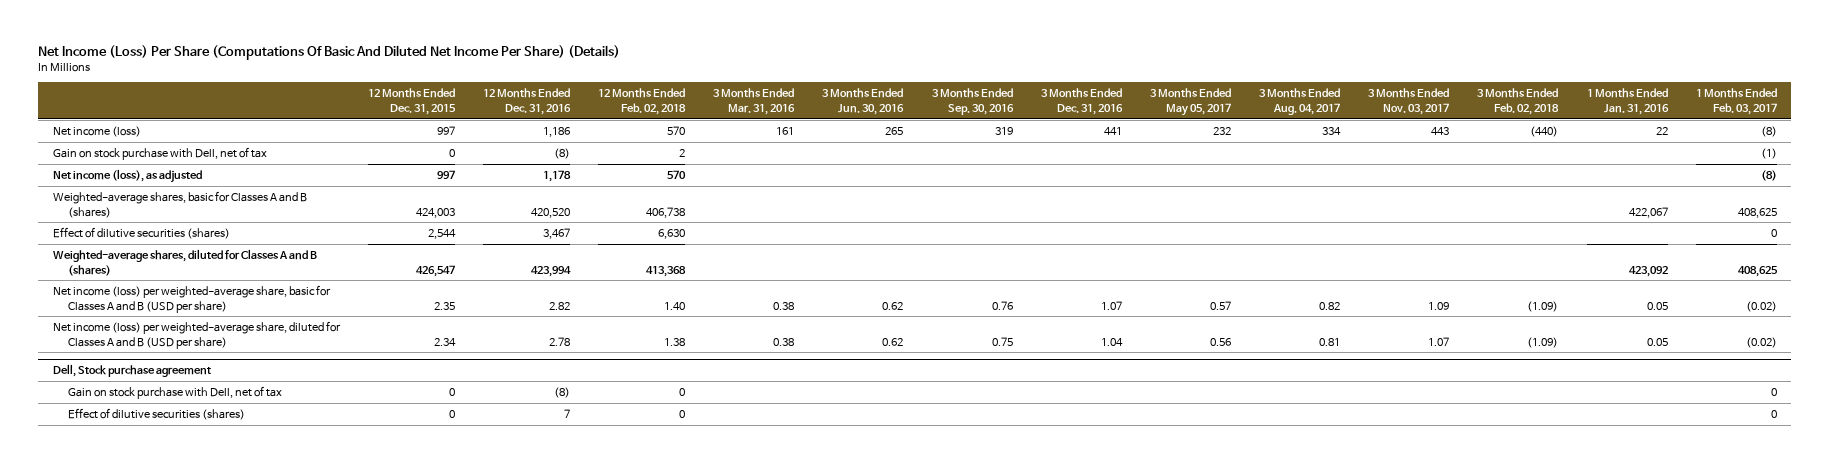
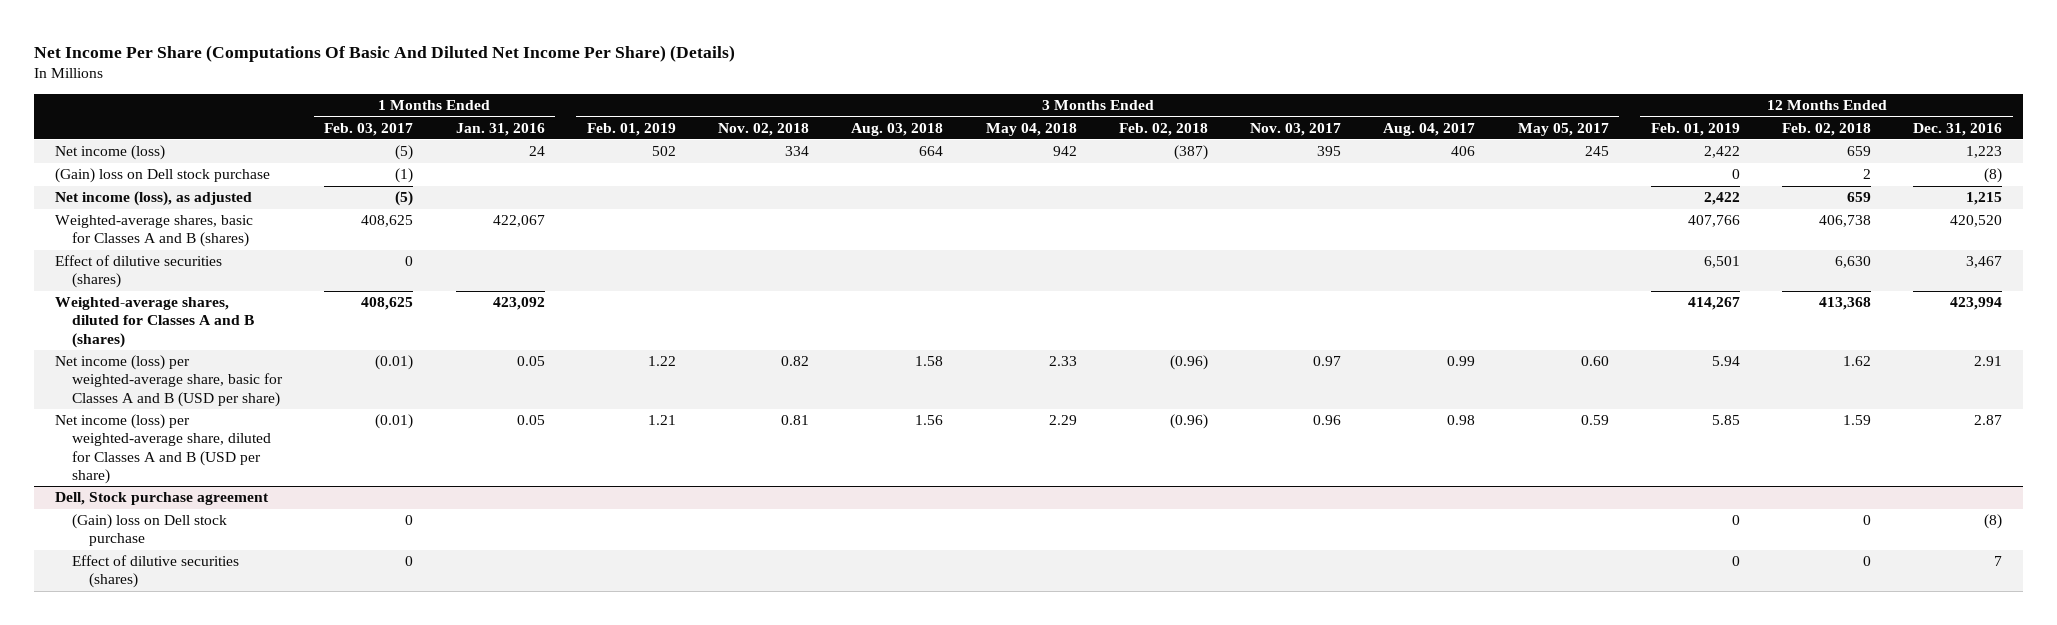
- Net Income (Loss) Per Share (Computations Of Basic And Diluted Net Income Per Share) (Details)
+ Net Income Per Share (Computations Of Basic And Diluted Net Income Per Share) (Details)
- | 12 Months Ended Dec. 31, 2015 | 12 Months Ended Dec. 31, 2016 | 12 Months Ended Feb. 02, 2018 | 3 Months Ended Mar. 31, 2016 | 3 Months Ended Jun. 30, 2016 | 3 Months Ended Sep. 30, 2016 | 3 Months Ended Dec. 31, 2016 | 3 Months Ended May 05, 2017 | 3 Months Ended Aug. 04, 2017 | 3 Months Ended Nov. 03, 2017 | 3 Months Ended Feb. 02, 2018 | 1 Months Ended Jan. 31, 2016 | 1 Months Ended Feb. 03, 2017
+ | 1 Months Ended Feb. 03, 2017 | 1 Months Ended Jan. 31, 2016 | 3 Months Ended Feb. 01, 2019 | 3 Months Ended Nov. 02, 2018 | 3 Months Ended Aug. 03, 2018 | 3 Months Ended May 04, 2018 | 3 Months Ended Feb. 02, 2018 | 3 Months Ended Nov. 03, 2017 | 3 Months Ended Aug. 04, 2017 | 3 Months Ended May 05, 2017 | 12 Months Ended Feb. 01, 2019 | 12 Months Ended Feb. 02, 2018 | 12 Months Ended Dec. 31, 2016
- Net income (loss) | 997 | 1,186 | 570 | 161 | 265 | 319 | 441 | 232 | 334 | 443 | (440) | 22 | (8)
- Gain on stock purchase with Dell, net of tax | 0 | (8) | 2 | | | | | | | | | | (1)
- Net income (loss), as adjusted | 997 | 1,178 | 570 | | | | | | | | | | (8)
+ Net income (loss) | (5) | 24 | 502 | 334 | 664 | 942 | (387) | 395 | 406 | 245 | 2,422 | 659 | 1,223
+ (Gain) loss on Dell stock purchase | (1) | | | | | | | | | | 0 | 2 | (8)
+ Net income (loss), as adjusted | (5) | | | | | | | | | | 2,422 | 659 | 1,215
- Net income (loss) per weighted-average share, basic for Classes A and B (USD per share) | 2.35 | 2.82 | 1.40 | 0.38 | 0.62 | 0.76 | 1.07 | 0.57 | 0.82 | 1.09 | (1.09) | 0.05 | (0.02)
- Net income (loss) per weighted-average share, diluted for Classes A and B (USD per share) | 2.34 | 2.78 | 1.38 | 0.38 | 0.62 | 0.75 | 1.04 | 0.56 | 0.81 | 1.07 | (1.09) | 0.05 | (0.02)
+ Net income (loss) per weighted-average share, basic for Classes A and B (USD per share) | (0.01) | 0.05 | 1.22 | 0.82 | 1.58 | 2.33 | (0.96) | 0.97 | 0.99 | 0.60 | 5.94 | 1.62 | 2.91
+ Net income (loss) per weighted-average share, diluted for Classes A and B (USD per share) | (0.01) | 0.05 | 1.21 | 0.81 | 1.56 | 2.29 | (0.96) | 0.96 | 0.98 | 0.59 | 5.85 | 1.59 | 2.87
@ Dell, Stock purchase agreement
- Gain on stock purchase with Dell, net of tax | 0 | (8) | 0 | | | | | | | | | | 0
+ (Gain) loss on Dell stock purchase | 0 | | | | | | | | | | 0 | 0 | (8)

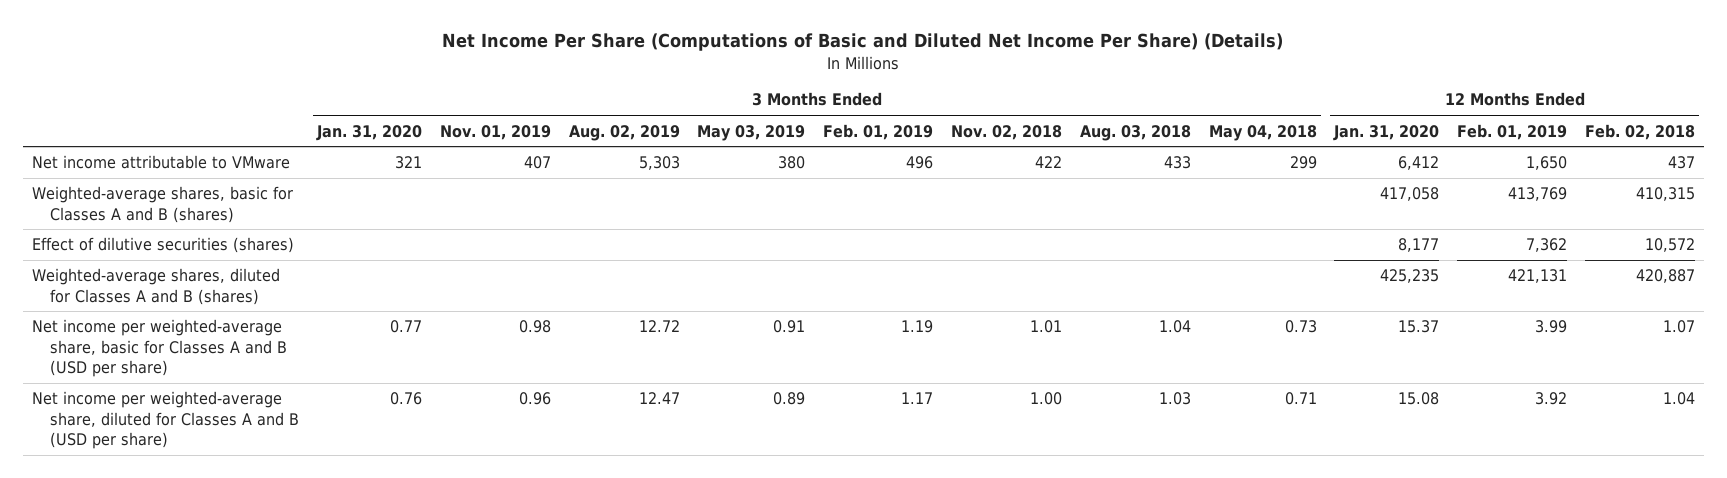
- Net Income Per Share (Computations Of Basic And Diluted Net Income Per Share) (Details)
+ Net Income Per Share (Computations of Basic and Diluted Net Income Per Share) (Details)
- | 1 Months Ended Feb. 03, 2017 | 1 Months Ended Jan. 31, 2016 | 3 Months Ended Feb. 01, 2019 | 3 Months Ended Nov. 02, 2018 | 3 Months Ended Aug. 03, 2018 | 3 Months Ended May 04, 2018 | 3 Months Ended Feb. 02, 2018 | 3 Months Ended Nov. 03, 2017 | 3 Months Ended Aug. 04, 2017 | 3 Months Ended May 05, 2017 | 12 Months Ended Feb. 01, 2019 | 12 Months Ended Feb. 02, 2018 | 12 Months Ended Dec. 31, 2016
+ | 3 Months Ended Jan. 31, 2020 | 3 Months Ended Nov. 01, 2019 | 3 Months Ended Aug. 02, 2019 | 3 Months Ended May 03, 2019 | 3 Months Ended Feb. 01, 2019 | 3 Months Ended Nov. 02, 2018 | 3 Months Ended Aug. 03, 2018 | 3 Months Ended May 04, 2018 | 12 Months Ended Jan. 31, 2020 | 12 Months Ended Feb. 01, 2019 | 12 Months Ended Feb. 02, 2018
- Net income (loss) | (5) | 24 | 502 | 334 | 664 | 942 | (387) | 395 | 406 | 245 | 2,422 | 659 | 1,223
- (Gain) loss on Dell stock purchase | (1) | | | | | | | | | | 0 | 2 | (8)
- Net income (loss), as adjusted | (5) | | | | | | | | | | 2,422 | 659 | 1,215
- Weighted-average shares, basic for Classes A and B (shares) | 408,625 | 422,067 | | | | | | | | | 407,766 | 406,738 | 420,520
- Effect of dilutive securities (shares) | 0 | | | | | | | | | | 6,501 | 6,630 | 3,467
- Weighted-average shares, diluted for Classes A and B (shares) | 408,625 | 423,092 | | | | | | | | | 414,267 | 413,368 | 423,994
- Net income (loss) per weighted-average share, basic for Classes A and B (USD per share) | (0.01) | 0.05 | 1.22 | 0.82 | 1.58 | 2.33 | (0.96) | 0.97 | 0.99 | 0.60 | 5.94 | 1.62 | 2.91
- Net income (loss) per weighted-average share, diluted for Classes A and B (USD per share) | (0.01) | 0.05 | 1.21 | 0.81 | 1.56 | 2.29 | (0.96) | 0.96 | 0.98 | 0.59 | 5.85 | 1.59 | 2.87
- Dell, Stock purchase agreement
- (Gain) loss on Dell stock purchase | 0 | | | | | | | | | | 0 | 0 | (8)
- Effect of dilutive securities (shares) | 0 | | | | | | | | | | 0 | 0 | 7
+ Net income attributable to VMware | 321 | 407 | 5,303 | 380 | 496 | 422 | 433 | 299 | 6,412 | 1,650 | 437
+ Weighted-average shares, basic for Classes A and B (shares) | | | | | | | | | 417,058 | 413,769 | 410,315
+ Effect of dilutive securities (shares) | | | | | | | | | 8,177 | 7,362 | 10,572
+ Weighted-average shares, diluted for Classes A and B (shares) | | | | | | | | | 425,235 | 421,131 | 420,887
+ Net income per weighted-average share, basic for Classes A and B (USD per share) | 0.77 | 0.98 | 12.72 | 0.91 | 1.19 | 1.01 | 1.04 | 0.73 | 15.37 | 3.99 | 1.07
+ Net income per weighted-average share, diluted for Classes A and B (USD per share) | 0.76 | 0.96 | 12.47 | 0.89 | 1.17 | 1.00 | 1.03 | 0.71 | 15.08 | 3.92 | 1.04

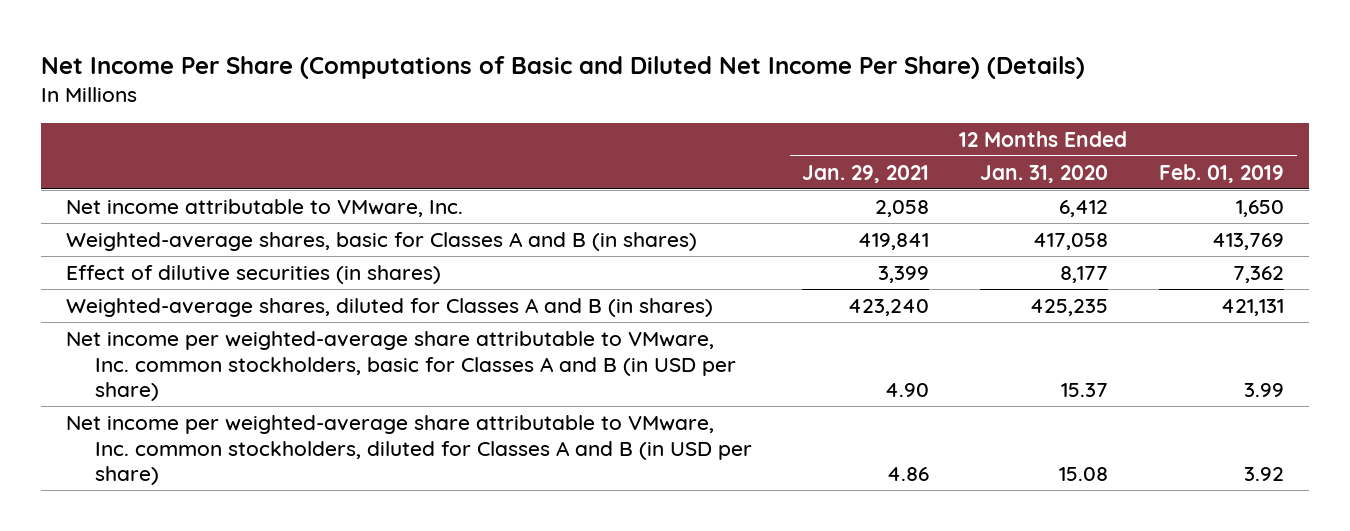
- | 3 Months Ended Jan. 31, 2020 | 3 Months Ended Nov. 01, 2019 | 3 Months Ended Aug. 02, 2019 | 3 Months Ended May 03, 2019 | 3 Months Ended Feb. 01, 2019 | 3 Months Ended Nov. 02, 2018 | 3 Months Ended Aug. 03, 2018 | 3 Months Ended May 04, 2018 | 12 Months Ended Jan. 31, 2020 | 12 Months Ended Feb. 01, 2019 | 12 Months Ended Feb. 02, 2018
+ | 12 Months Ended Jan. 29, 2021 | 12 Months Ended Jan. 31, 2020 | 12 Months Ended Feb. 01, 2019
- Net income attributable to VMware | 321 | 407 | 5,303 | 380 | 496 | 422 | 433 | 299 | 6,412 | 1,650 | 437
- Weighted-average shares, basic for Classes A and B (shares) | | | | | | | | | 417,058 | 413,769 | 410,315
- Effect of dilutive securities (shares) | | | | | | | | | 8,177 | 7,362 | 10,572
- Weighted-average shares, diluted for Classes A and B (shares) | | | | | | | | | 425,235 | 421,131 | 420,887
- Net income per weighted-average share, basic for Classes A and B (USD per share) | 0.77 | 0.98 | 12.72 | 0.91 | 1.19 | 1.01 | 1.04 | 0.73 | 15.37 | 3.99 | 1.07
- Net income per weighted-average share, diluted for Classes A and B (USD per share) | 0.76 | 0.96 | 12.47 | 0.89 | 1.17 | 1.00 | 1.03 | 0.71 | 15.08 | 3.92 | 1.04
+ Net income attributable to VMware, Inc. | 2,058 | 6,412 | 1,650
+ Weighted-average shares, basic for Classes A and B (in shares) | 419,841 | 417,058 | 413,769
+ Effect of dilutive securities (in shares) | 3,399 | 8,177 | 7,362
+ Weighted-average shares, diluted for Classes A and B (in shares) | 423,240 | 425,235 | 421,131
+ Net income per weighted-average share attributable to VMware, Inc. common stockholders, basic for Classes A and B (in USD per share) | 4.90 | 15.37 | 3.99
+ Net income per weighted-average share attributable to VMware, Inc. common stockholders, diluted for Classes A and B (in USD per share) | 4.86 | 15.08 | 3.92

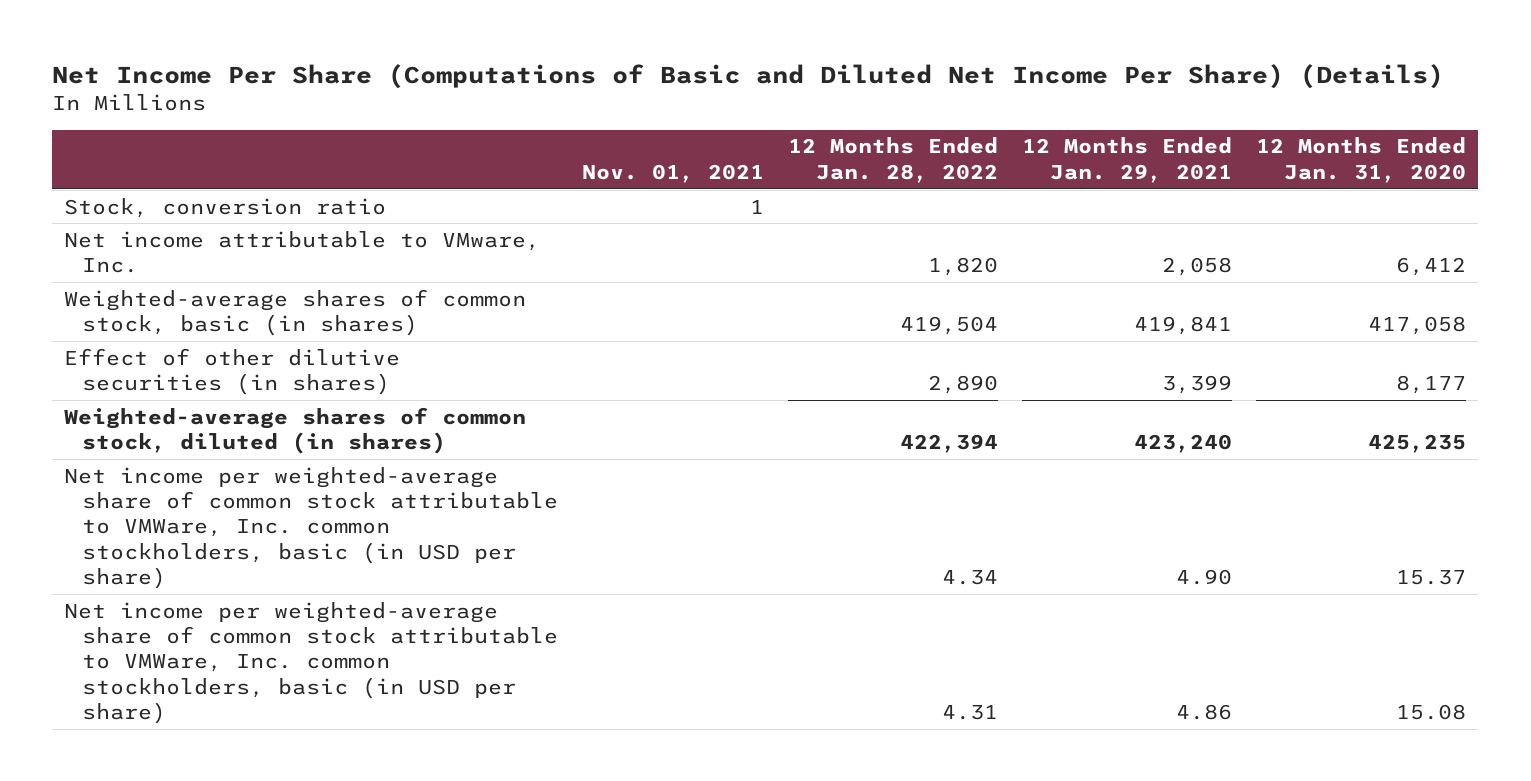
- | 12 Months Ended Jan. 29, 2021 | 12 Months Ended Jan. 31, 2020 | 12 Months Ended Feb. 01, 2019
+ | Nov. 01, 2021 | 12 Months Ended Jan. 28, 2022 | 12 Months Ended Jan. 29, 2021 | 12 Months Ended Jan. 31, 2020
+ Stock, conversion ratio | 1 | | |
- Weighted-average shares, basic for Classes A and B (in shares) | 419,841 | 417,058 | 413,769
- Effect of dilutive securities (in shares) | 3,399 | 8,177 | 7,362
- Weighted-average shares, diluted for Classes A and B (in shares) | 423,240 | 425,235 | 421,131
- Net income per weighted-average share attributable to VMware, Inc. common stockholders, basic for Classes A and B (in USD per share) | 4.90 | 15.37 | 3.99
- Net income per weighted-average share attributable to VMware, Inc. common stockholders, diluted for Classes A and B (in USD per share) | 4.86 | 15.08 | 3.92
+ Weighted-average shares of common stock, basic (in shares) | | 419,504 | 419,841 | 417,058
+ Effect of other dilutive securities (in shares) | | 2,890 | 3,399 | 8,177
+ Weighted-average shares of common stock, diluted (in shares) | | 422,394 | 423,240 | 425,235
+ Net income per weighted-average share of common stock attributable to VMWare, Inc. common stockholders, basic (in USD per share) | | 4.34 | 4.90 | 15.37
+ Net income per weighted-average share of common stock attributable to VMWare, Inc. common stockholders, basic (in USD per share) | | 4.31 | 4.86 | 15.08

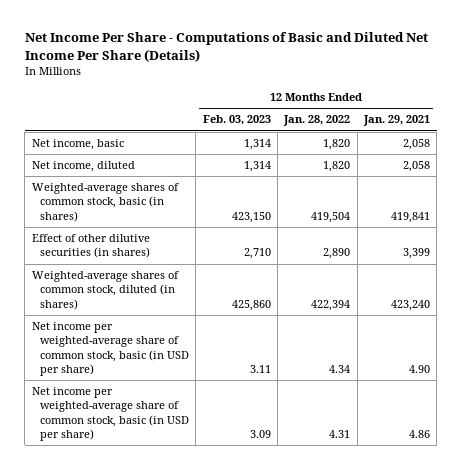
- Net Income Per Share (Computations of Basic and Diluted Net Income Per Share) (Details)
+ Net Income Per Share - Computations of Basic and Diluted Net Income Per Share (Details)
- | Nov. 01, 2021 | 12 Months Ended Jan. 28, 2022 | 12 Months Ended Jan. 29, 2021 | 12 Months Ended Jan. 31, 2020
+ | 12 Months Ended Feb. 03, 2023 | 12 Months Ended Jan. 28, 2022 | 12 Months Ended Jan. 29, 2021
- Stock, conversion ratio | 1 | | |
- Net income attributable to VMware, Inc. | | 1,820 | 2,058 | 6,412
+ Net income, basic | 1,314 | 1,820 | 2,058
+ Net income, diluted | 1,314 | 1,820 | 2,058
- Net income per weighted-average share of common stock attributable to VMWare, Inc. common stockholders, basic (in USD per share) | | 4.34 | 4.90 | 15.37
- Net income per weighted-average share of common stock attributable to VMWare, Inc. common stockholders, basic (in USD per share) | | 4.31 | 4.86 | 15.08
+ Net income per weighted-average share of common stock, basic (in USD per share) | 3.11 | 4.34 | 4.90
+ Net income per weighted-average share of common stock, basic (in USD per share) | 3.09 | 4.31 | 4.86

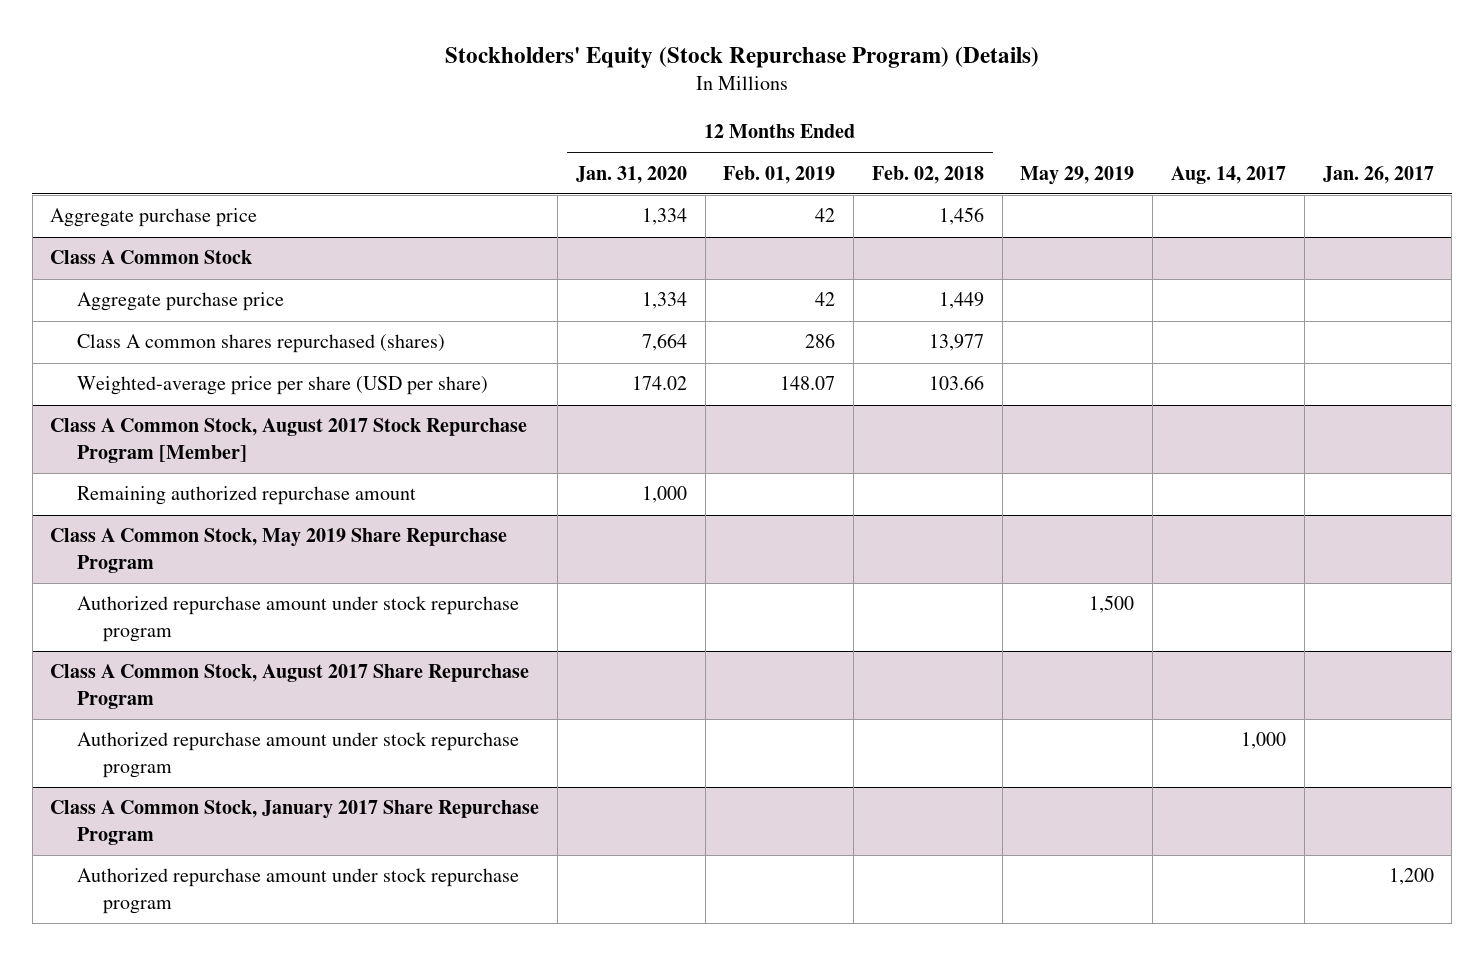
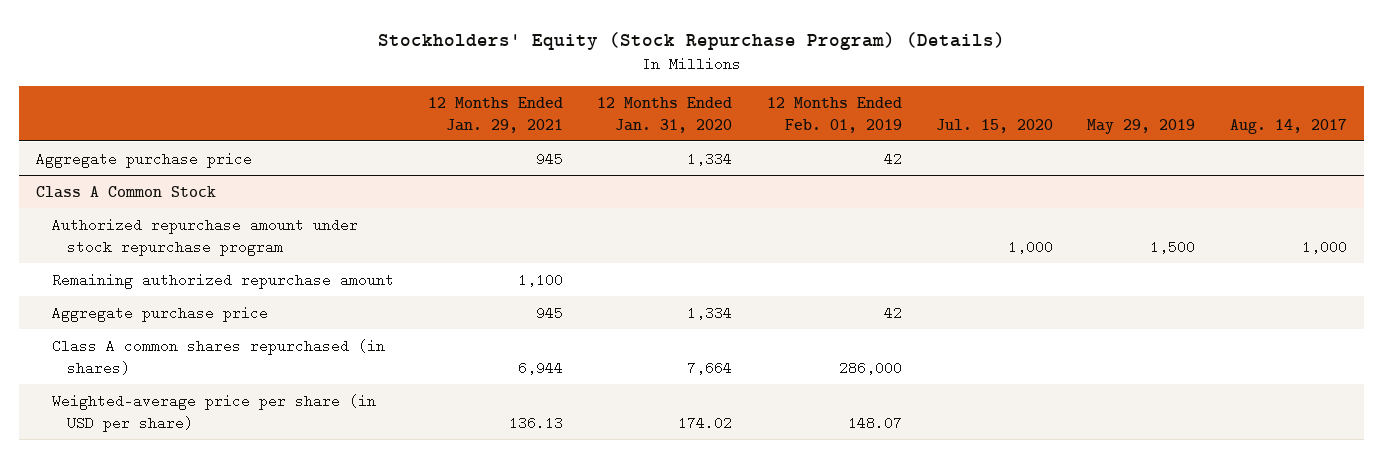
- | 12 Months Ended Jan. 31, 2020 | 12 Months Ended Feb. 01, 2019 | 12 Months Ended Feb. 02, 2018 | May 29, 2019 | Aug. 14, 2017 | Jan. 26, 2017
+ | 12 Months Ended Jan. 29, 2021 | 12 Months Ended Jan. 31, 2020 | 12 Months Ended Feb. 01, 2019 | Jul. 15, 2020 | May 29, 2019 | Aug. 14, 2017
@ Class A Common Stock
+ Authorized repurchase amount under stock repurchase program | | | | 1,000 | 1,500 | 1,000
+ Remaining authorized repurchase amount | 1,100 | | | | |
- Class A common shares repurchased (shares) | 7,664 | 286 | 13,977 | | |
- Weighted-average price per share (USD per share) | 174.02 | 148.07 | 103.66 | | |
- Class A Common Stock, August 2017 Stock Repurchase Program [Member]
- Remaining authorized repurchase amount | 1,000 | | | | |
- Class A Common Stock, May 2019 Share Repurchase Program
- Authorized repurchase amount under stock repurchase program | | | | 1,500 | |
- Class A Common Stock, August 2017 Share Repurchase Program
- Authorized repurchase amount under stock repurchase program | | | | | 1,000 |
- Class A Common Stock, January 2017 Share Repurchase Program
- Authorized repurchase amount under stock repurchase program | | | | | | 1,200
@ Class A Common Stock
+ Class A common shares repurchased (in shares) | 6,944 | 7,664 | 286,000 | | |
+ Weighted-average price per share (in USD per share) | 136.13 | 174.02 | 148.07 | | |

